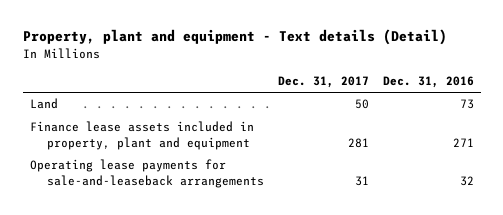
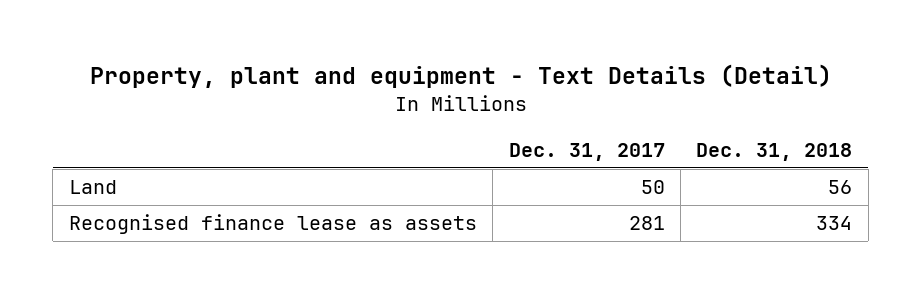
- Property, plant and equipment - Text details (Detail)
+ Property, plant and equipment - Text Details (Detail)
- | Dec. 31, 2017 | Dec. 31, 2016
+ | Dec. 31, 2017 | Dec. 31, 2018
- Finance lease assets included in property, plant and equipment | 281 | 271
- Operating lease payments for sale-and-leaseback arrangements | 31 | 32
+ Recognised finance lease as assets | 281 | 334

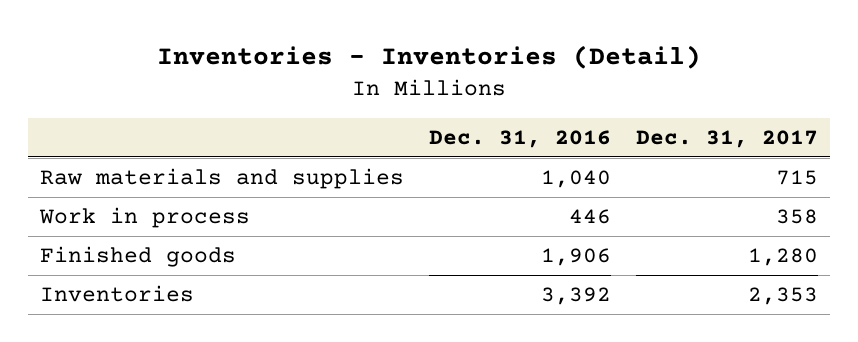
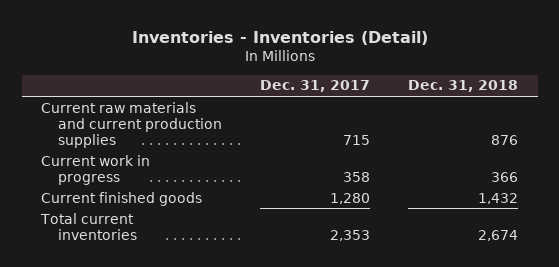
- | Dec. 31, 2016 | Dec. 31, 2017
+ | Dec. 31, 2017 | Dec. 31, 2018
- Raw materials and supplies | 1,040 | 715
- Work in process | 446 | 358
- Finished goods | 1,906 | 1,280
- Inventories | 3,392 | 2,353
+ Current raw materials and current production supplies | 715 | 876
+ Current work in progress | 358 | 366
+ Current finished goods | 1,280 | 1,432
+ Total current inventories | 2,353 | 2,674

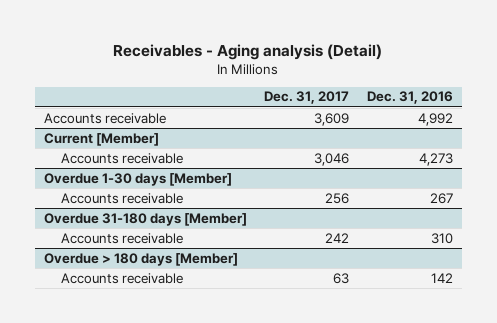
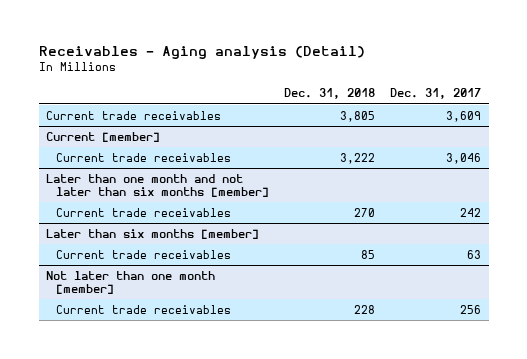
- | Dec. 31, 2017 | Dec. 31, 2016
+ | Dec. 31, 2018 | Dec. 31, 2017
- Accounts receivable | 3,609 | 4,992
- Current [Member]
- Accounts receivable | 3,046 | 4,273
- Overdue 1-30 days [Member]
- Accounts receivable | 256 | 267
- Overdue 31-180 days [Member]
- Accounts receivable | 242 | 310
- Overdue > 180 days [Member]
- Accounts receivable | 63 | 142
+ Current trade receivables | 3,805 | 3,609
+ Current [member]
+ Current trade receivables | 3,222 | 3,046
+ Later than one month and not later than six months [member]
+ Current trade receivables | 270 | 242
+ Later than six months [member]
+ Current trade receivables | 85 | 63
+ Not later than one month [member]
+ Current trade receivables | 228 | 256

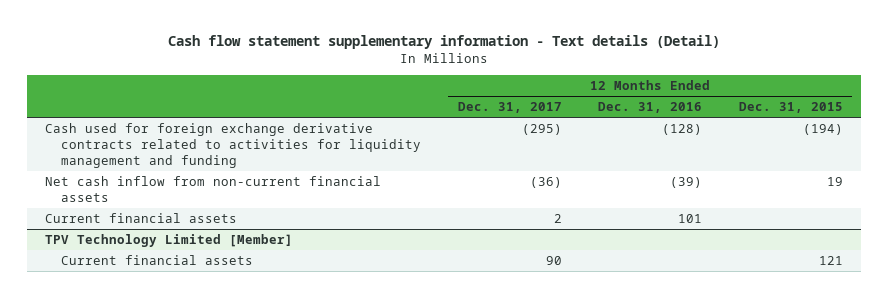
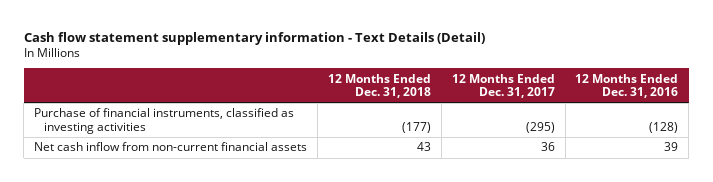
- Cash flow statement supplementary information - Text details (Detail)
+ Cash flow statement supplementary information - Text Details (Detail)
- | 12 Months Ended Dec. 31, 2017 | 12 Months Ended Dec. 31, 2016 | 12 Months Ended Dec. 31, 2015
+ | 12 Months Ended Dec. 31, 2018 | 12 Months Ended Dec. 31, 2017 | 12 Months Ended Dec. 31, 2016
- Cash used for foreign exchange derivative contracts related to activities for liquidity management and funding | (295) | (128) | (194)
- Net cash inflow from non-current financial assets | (36) | (39) | 19
- Current financial assets | 2 | 101 |
- TPV Technology Limited [Member]
- Current financial assets | 90 | | 121
+ Purchase of financial instruments, classified as investing activities | (177) | (295) | (128)
+ Net cash inflow from non-current financial assets | 43 | 36 | 39

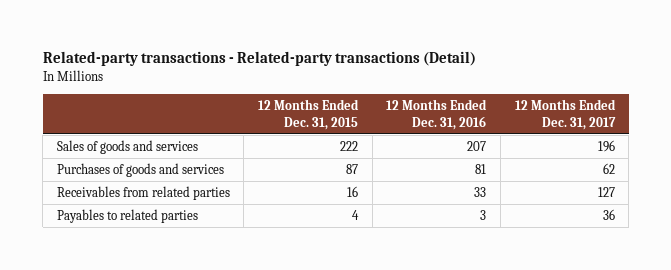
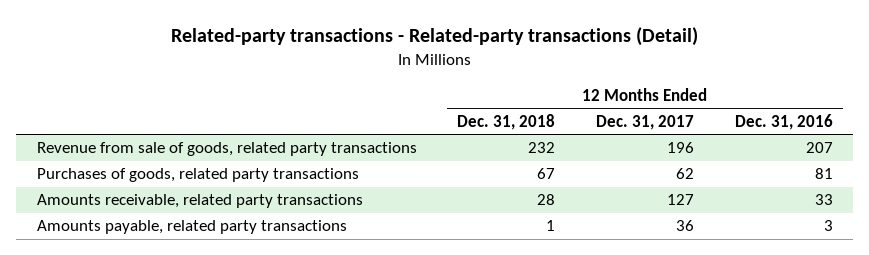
- | 12 Months Ended Dec. 31, 2015 | 12 Months Ended Dec. 31, 2016 | 12 Months Ended Dec. 31, 2017
+ | 12 Months Ended Dec. 31, 2018 | 12 Months Ended Dec. 31, 2017 | 12 Months Ended Dec. 31, 2016
- Sales of goods and services | 222 | 207 | 196
- Purchases of goods and services | 87 | 81 | 62
- Receivables from related parties | 16 | 33 | 127
- Payables to related parties | 4 | 3 | 36
+ Revenue from sale of goods, related party transactions | 232 | 196 | 207
+ Purchases of goods, related party transactions | 67 | 62 | 81
+ Amounts receivable, related party transactions | 28 | 127 | 33
+ Amounts payable, related party transactions | 1 | 36 | 3

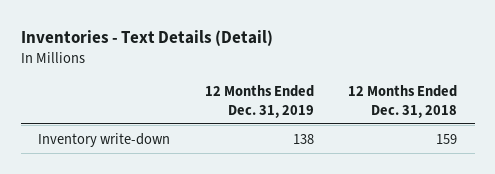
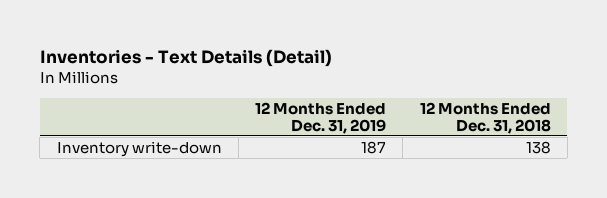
- Inventory write-down | 138 | 159
+ Inventory write-down | 187 | 138

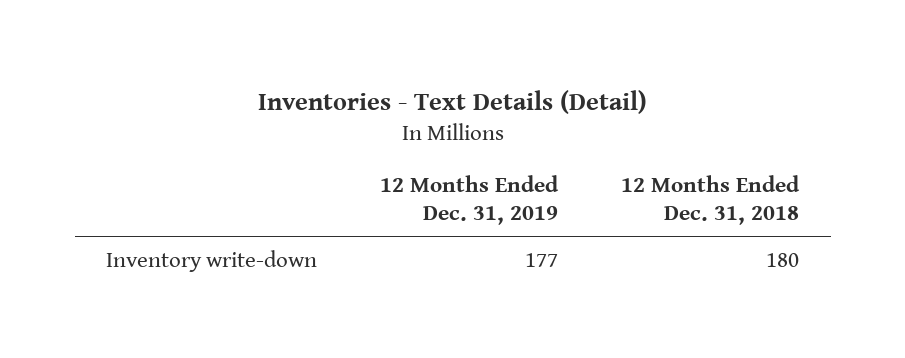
- Inventory write-down | 187 | 138
+ Inventory write-down | 177 | 180

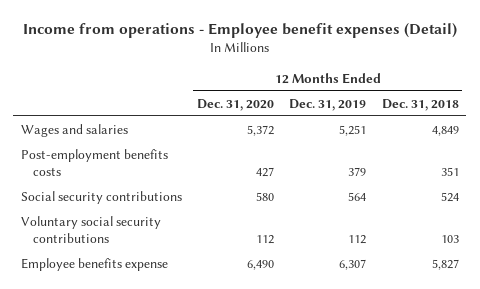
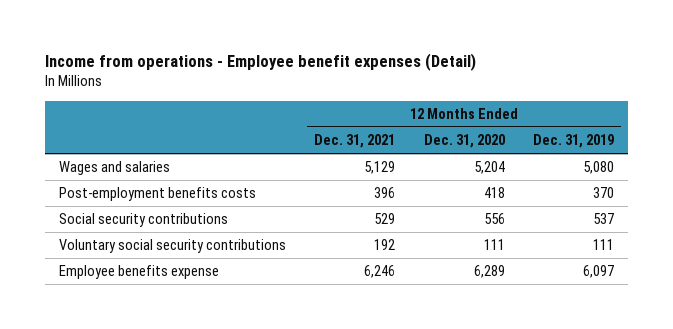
- | 12 Months Ended Dec. 31, 2020 | 12 Months Ended Dec. 31, 2019 | 12 Months Ended Dec. 31, 2018
+ | 12 Months Ended Dec. 31, 2021 | 12 Months Ended Dec. 31, 2020 | 12 Months Ended Dec. 31, 2019
- Wages and salaries | 5,372 | 5,251 | 4,849
- Post-employment benefits costs | 427 | 379 | 351
- Social security contributions | 580 | 564 | 524
- Voluntary social security contributions | 112 | 112 | 103
- Employee benefits expense | 6,490 | 6,307 | 5,827
+ Wages and salaries | 5,129 | 5,204 | 5,080
+ Post-employment benefits costs | 396 | 418 | 370
+ Social security contributions | 529 | 556 | 537
+ Voluntary social security contributions | 192 | 111 | 111
+ Employee benefits expense | 6,246 | 6,289 | 6,097

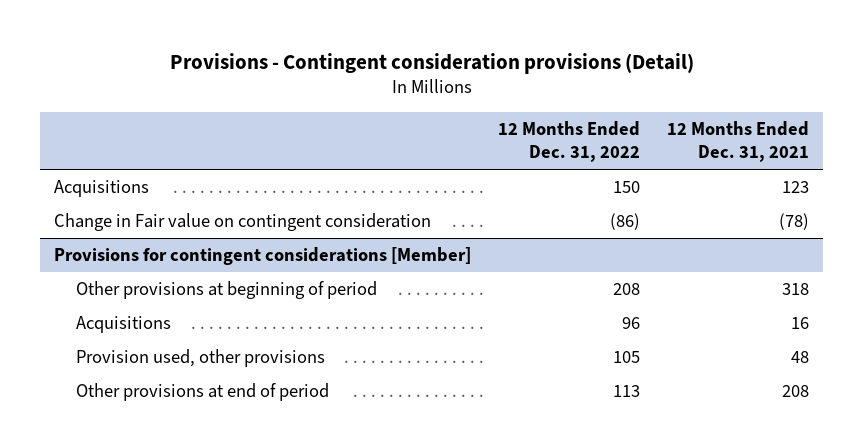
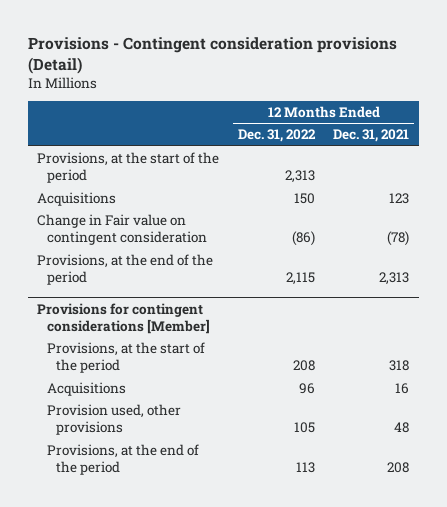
+ Provisions, at the start of the period | 2,313 |
+ Provisions, at the end of the period | 2,115 | 2,313
@ Provisions for contingent considerations [Member]
- Other provisions at beginning of period | 208 | 318
+ Provisions, at the start of the period | 208 | 318
- Other provisions at end of period | 113 | 208
+ Provisions, at the end of the period | 113 | 208

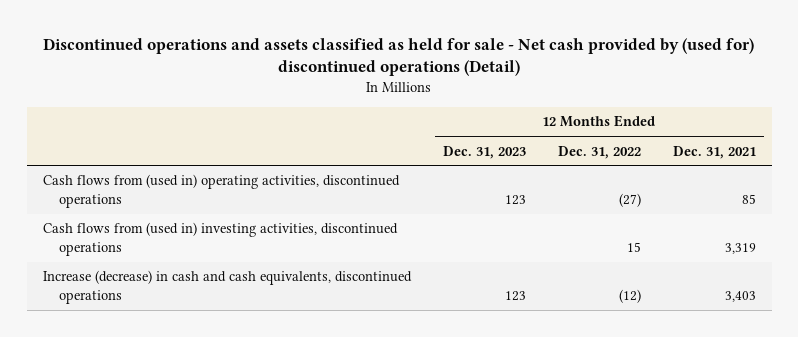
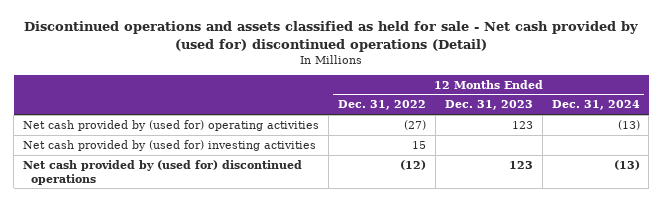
- | 12 Months Ended Dec. 31, 2023 | 12 Months Ended Dec. 31, 2022 | 12 Months Ended Dec. 31, 2021
+ | 12 Months Ended Dec. 31, 2022 | 12 Months Ended Dec. 31, 2023 | 12 Months Ended Dec. 31, 2024
- Cash flows from (used in) operating activities, discontinued operations | 123 | (27) | 85
- Cash flows from (used in) investing activities, discontinued operations | | 15 | 3,319
- Increase (decrease) in cash and cash equivalents, discontinued operations | 123 | (12) | 3,403
+ Net cash provided by (used for) operating activities | (27) | 123 | (13)
+ Net cash provided by (used for) investing activities | 15 | |
+ Net cash provided by (used for) discontinued operations | (12) | 123 | (13)

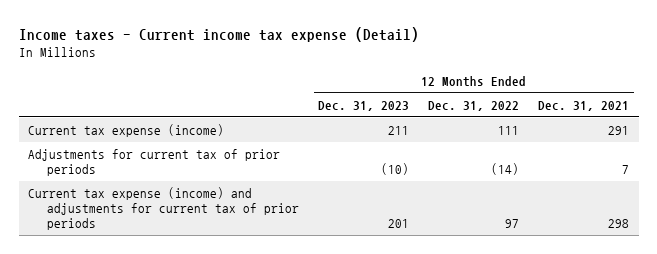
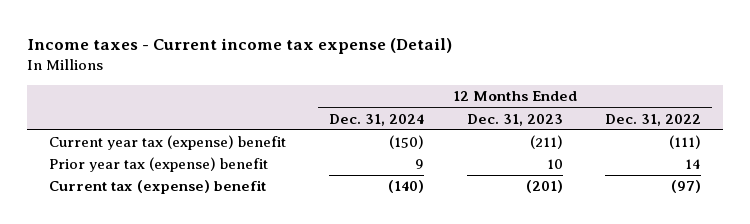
- | 12 Months Ended Dec. 31, 2023 | 12 Months Ended Dec. 31, 2022 | 12 Months Ended Dec. 31, 2021
+ | 12 Months Ended Dec. 31, 2024 | 12 Months Ended Dec. 31, 2023 | 12 Months Ended Dec. 31, 2022
- Current tax expense (income) | 211 | 111 | 291
- Adjustments for current tax of prior periods | (10) | (14) | 7
- Current tax expense (income) and adjustments for current tax of prior periods | 201 | 97 | 298
+ Current year tax (expense) benefit | (150) | (211) | (111)
+ Prior year tax (expense) benefit | 9 | 10 | 14
+ Current tax (expense) benefit | (140) | (201) | (97)

